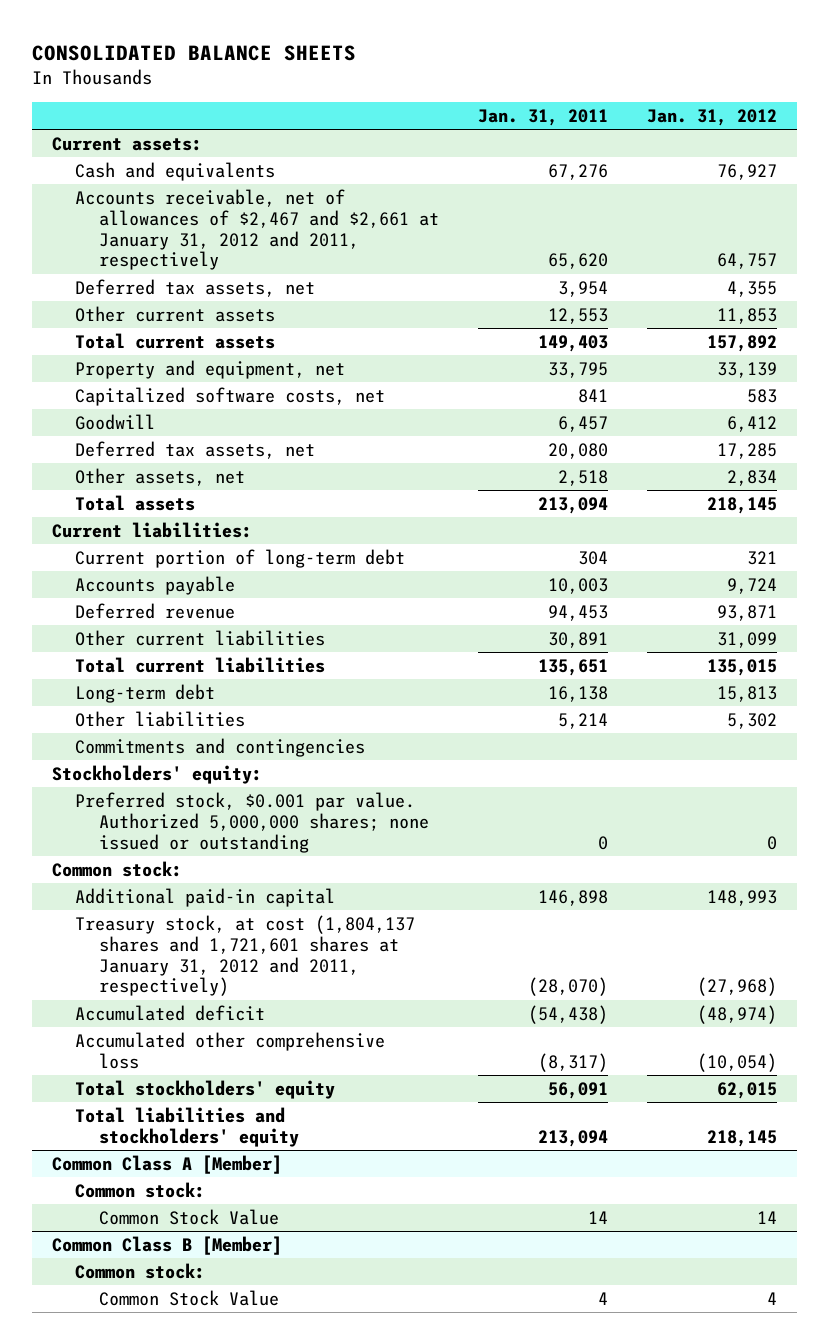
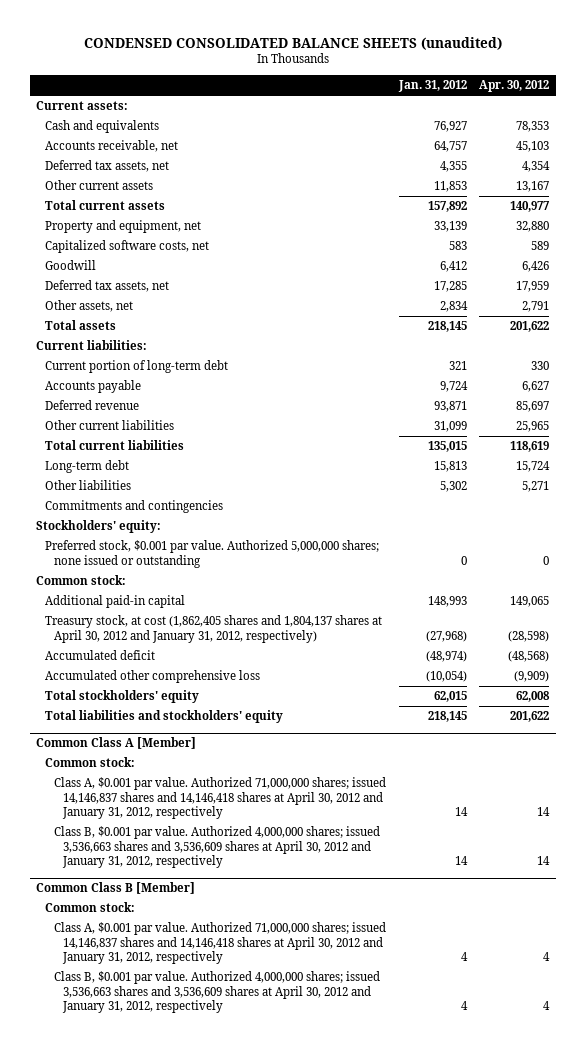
- CONSOLIDATED BALANCE SHEETS
+ CONDENSED CONSOLIDATED BALANCE SHEETS (unaudited)
- | Jan. 31, 2011 | Jan. 31, 2012
+ | Jan. 31, 2012 | Apr. 30, 2012
- Accounts receivable, net of allowances of $2,467 and $2,661 at January 31, 2012 and 2011, respectively | 65,620 | 64,757
+ Accounts receivable, net | 64,757 | 45,103
- Treasury stock, at cost (1,804,137 shares and 1,721,601 shares at January 31, 2012 and 2011, respectively) | (28,070) | (27,968)
+ Treasury stock, at cost (1,862,405 shares and 1,804,137 shares at April 30, 2012 and January 31, 2012, respectively) | (27,968) | (28,598)
@ Common Class A [Member]
- Common Stock Value | 14 | 14
+ Class A, $0.001 par value. Authorized 71,000,000 shares; issued 14,146,837 shares and 14,146,418 shares at April 30, 2012 and January 31, 2012, respectively | 14 | 14
+ Class B, $0.001 par value. Authorized 4,000,000 shares; issued 3,536,663 shares and 3,536,609 shares at April 30, 2012 and January 31, 2012, respectively | 14 | 14
@ Common Class B [Member]
- Common Stock Value | 4 | 4
+ Class A, $0.001 par value. Authorized 71,000,000 shares; issued 14,146,837 shares and 14,146,418 shares at April 30, 2012 and January 31, 2012, respectively | 4 | 4
+ Class B, $0.001 par value. Authorized 4,000,000 shares; issued 3,536,663 shares and 3,536,609 shares at April 30, 2012 and January 31, 2012, respectively | 4 | 4

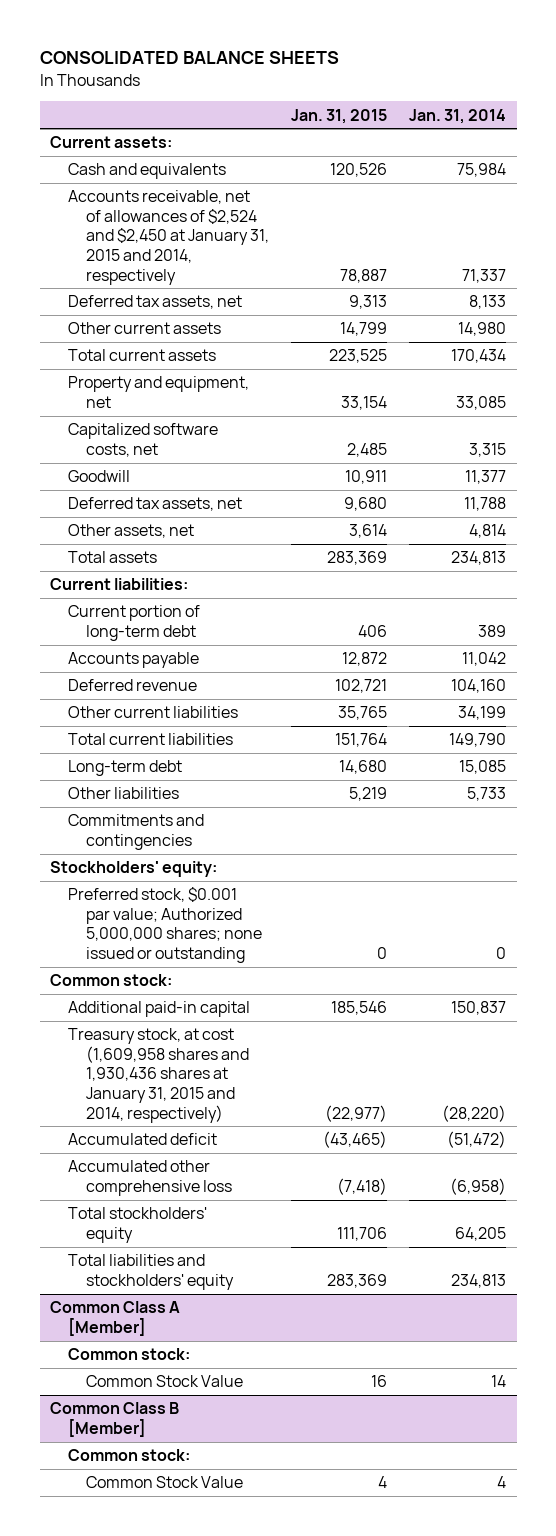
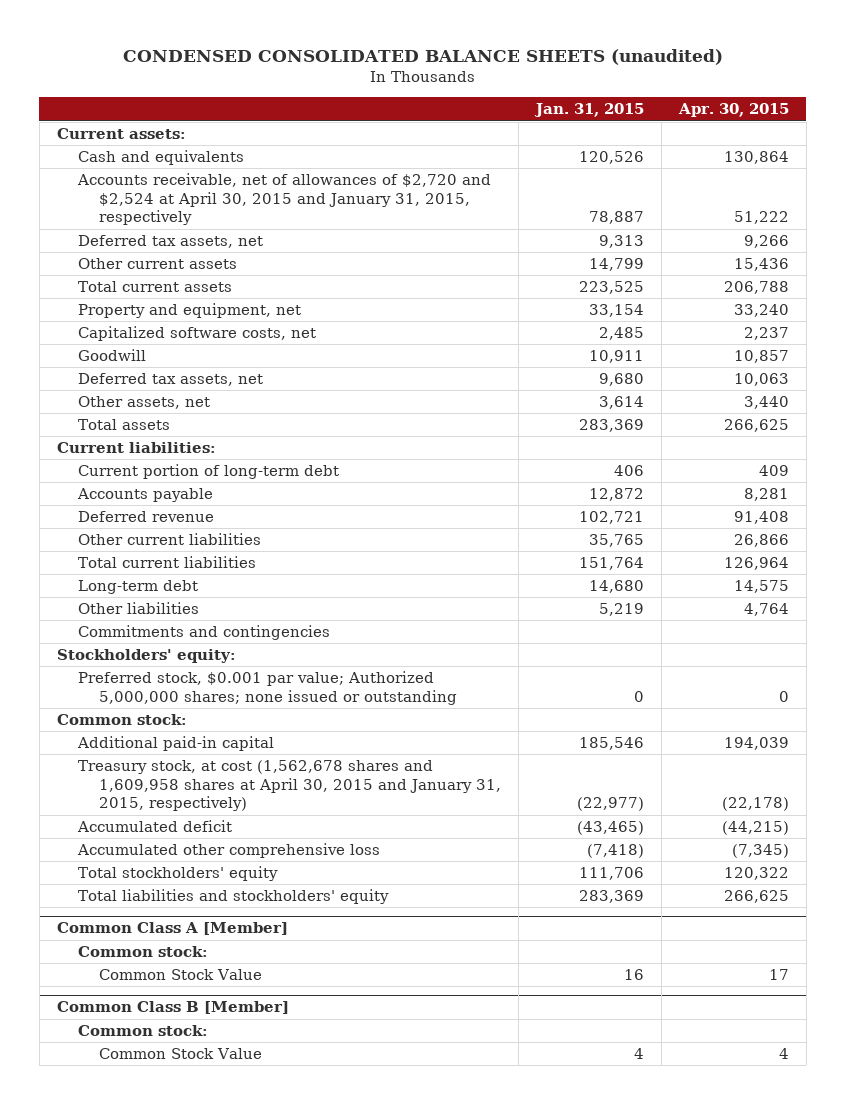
- CONSOLIDATED BALANCE SHEETS
+ CONDENSED CONSOLIDATED BALANCE SHEETS (unaudited)
- | Jan. 31, 2015 | Jan. 31, 2014
+ | Jan. 31, 2015 | Apr. 30, 2015
- Accounts receivable, net of allowances of $2,524 and $2,450 at January 31, 2015 and 2014, respectively | 78,887 | 71,337
+ Accounts receivable, net of allowances of $2,720 and $2,524 at April 30, 2015 and January 31, 2015, respectively | 78,887 | 51,222
- Treasury stock, at cost (1,609,958 shares and 1,930,436 shares at January 31, 2015 and 2014, respectively) | (22,977) | (28,220)
+ Treasury stock, at cost (1,562,678 shares and 1,609,958 shares at April 30, 2015 and January 31, 2015, respectively) | (22,977) | (22,178)

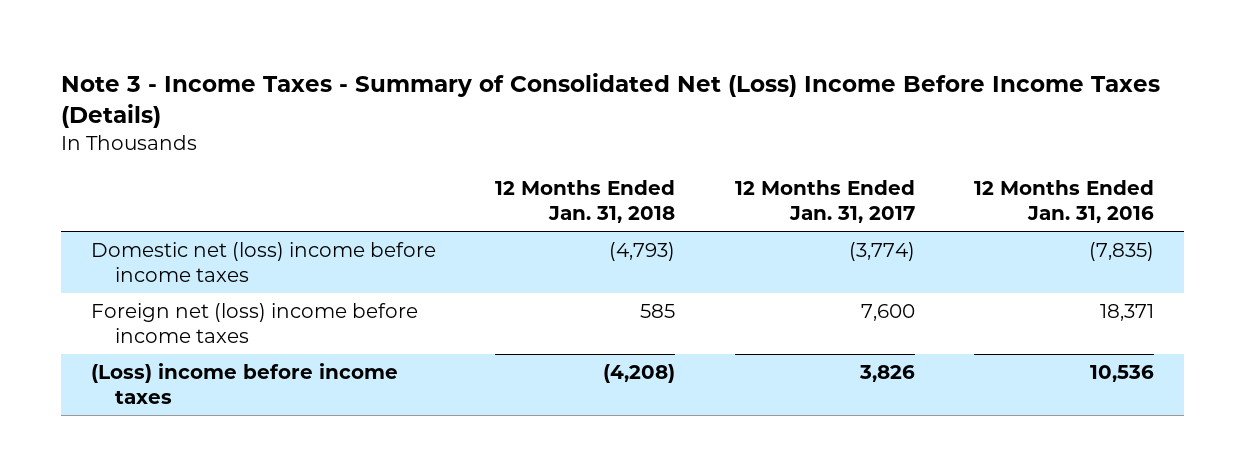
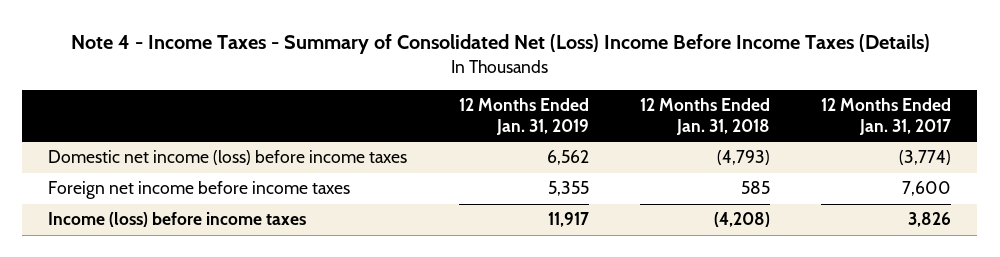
- Note 3 - Income Taxes - Summary of Consolidated Net (Loss) Income Before Income Taxes (Details)
+ Note 4 - Income Taxes - Summary of Consolidated Net (Loss) Income Before Income Taxes (Details)
- | 12 Months Ended Jan. 31, 2018 | 12 Months Ended Jan. 31, 2017 | 12 Months Ended Jan. 31, 2016
+ | 12 Months Ended Jan. 31, 2019 | 12 Months Ended Jan. 31, 2018 | 12 Months Ended Jan. 31, 2017
- Domestic net (loss) income before income taxes | (4,793) | (3,774) | (7,835)
- Foreign net (loss) income before income taxes | 585 | 7,600 | 18,371
- (Loss) income before income taxes | (4,208) | 3,826 | 10,536
+ Domestic net income (loss) before income taxes | 6,562 | (4,793) | (3,774)
+ Foreign net income before income taxes | 5,355 | 585 | 7,600
+ Income (loss) before income taxes | 11,917 | (4,208) | 3,826

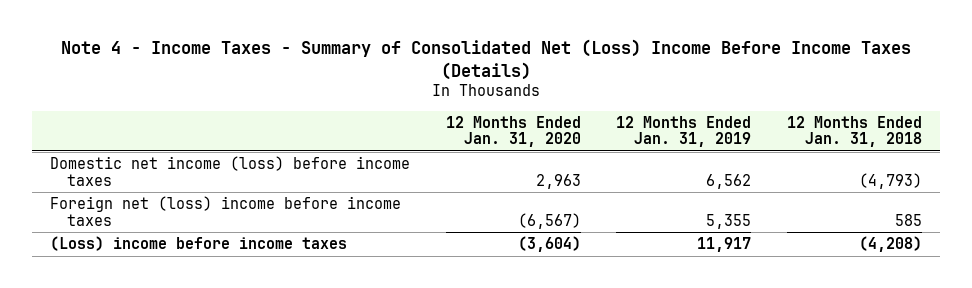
- | 12 Months Ended Jan. 31, 2019 | 12 Months Ended Jan. 31, 2018 | 12 Months Ended Jan. 31, 2017
+ | 12 Months Ended Jan. 31, 2020 | 12 Months Ended Jan. 31, 2019 | 12 Months Ended Jan. 31, 2018
- Foreign net income before income taxes | 5,355 | 585 | 7,600
- Income (loss) before income taxes | 11,917 | (4,208) | 3,826
+ Foreign net (loss) income before income taxes | (6,567) | 5,355 | 585
+ (Loss) income before income taxes | (3,604) | 11,917 | (4,208)

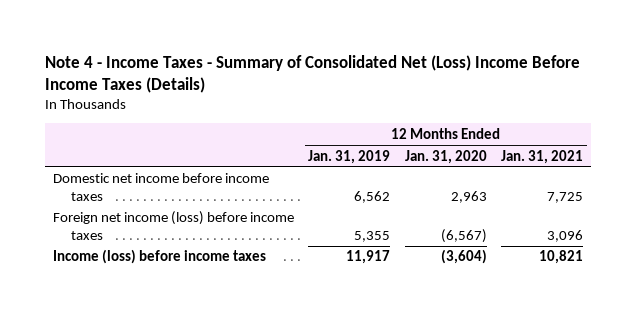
- | 12 Months Ended Jan. 31, 2020 | 12 Months Ended Jan. 31, 2019 | 12 Months Ended Jan. 31, 2018
+ | 12 Months Ended Jan. 31, 2019 | 12 Months Ended Jan. 31, 2020 | 12 Months Ended Jan. 31, 2021
- Domestic net income (loss) before income taxes | 2,963 | 6,562 | (4,793)
- Foreign net (loss) income before income taxes | (6,567) | 5,355 | 585
- (Loss) income before income taxes | (3,604) | 11,917 | (4,208)
+ Domestic net income before income taxes | 6,562 | 2,963 | 7,725
+ Foreign net income (loss) before income taxes | 5,355 | (6,567) | 3,096
+ Income (loss) before income taxes | 11,917 | (3,604) | 10,821

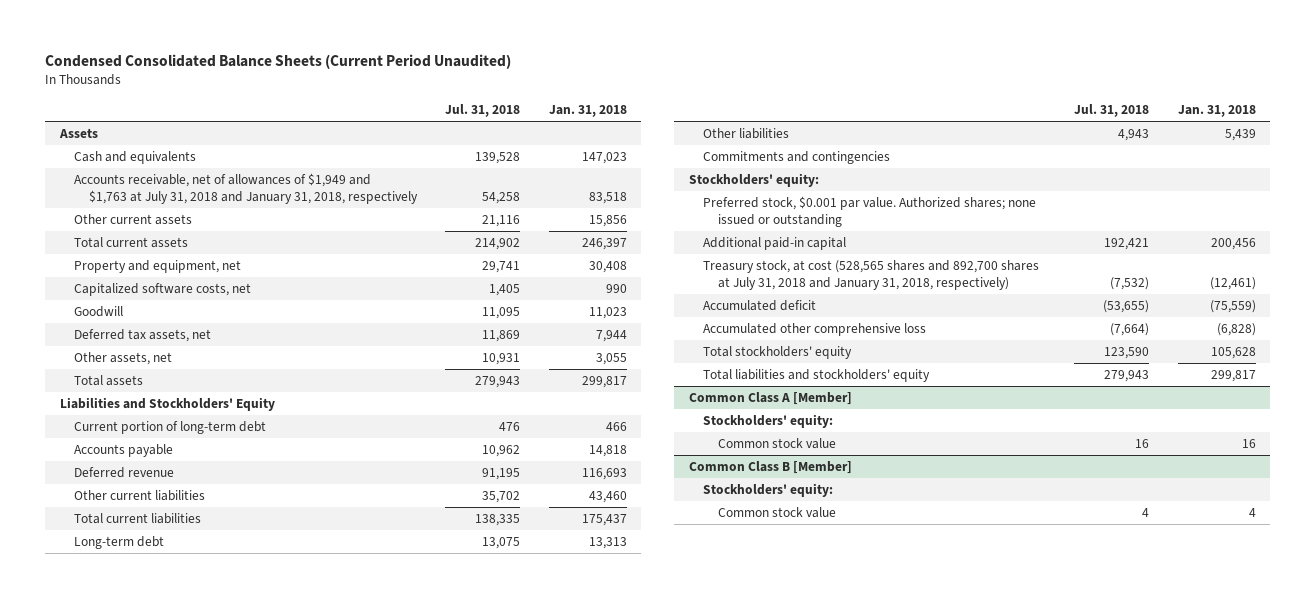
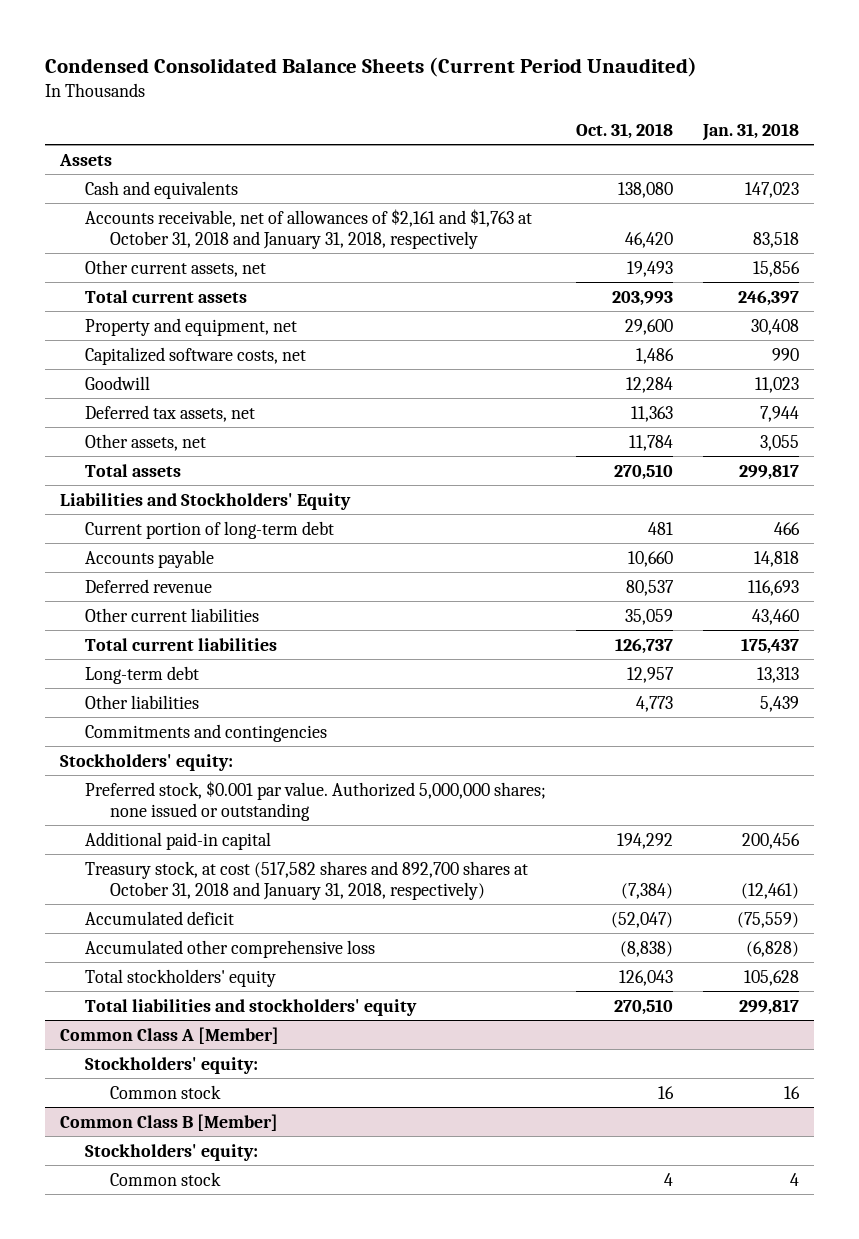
- | Jul. 31, 2018 | Jan. 31, 2018
+ | Oct. 31, 2018 | Jan. 31, 2018
- Accounts receivable, net of allowances of $1,949 and $1,763 at July 31, 2018 and January 31, 2018, respectively | 54,258 | 83,518
- Other current assets | 21,116 | 15,856
+ Accounts receivable, net of allowances of $2,161 and $1,763 at October 31, 2018 and January 31, 2018, respectively | 46,420 | 83,518
+ Other current assets, net | 19,493 | 15,856
- Preferred stock, $0.001 par value. Authorized shares; none issued or outstanding
+ Preferred stock, $0.001 par value. Authorized 5,000,000 shares; none issued or outstanding
- Treasury stock, at cost (528,565 shares and 892,700 shares at July 31, 2018 and January 31, 2018, respectively) | (7,532) | (12,461)
+ Treasury stock, at cost (517,582 shares and 892,700 shares at October 31, 2018 and January 31, 2018, respectively) | (7,384) | (12,461)
@ Common Class A [Member]
- Common stock value | 16 | 16
+ Common stock | 16 | 16
@ Common Class B [Member]
- Common stock value | 4 | 4
+ Common stock | 4 | 4

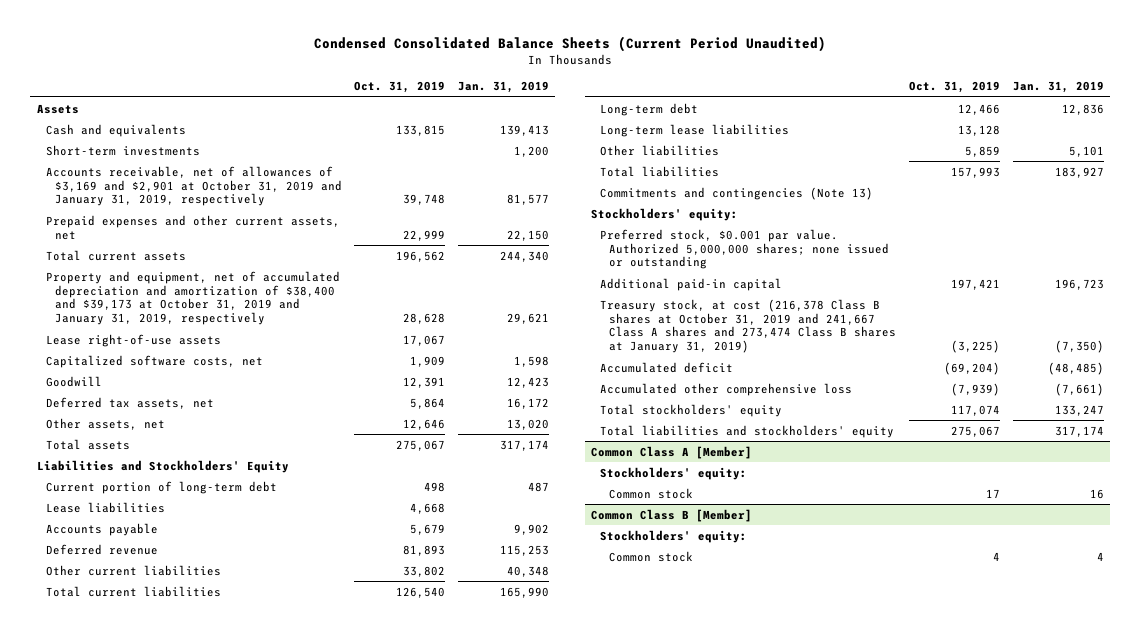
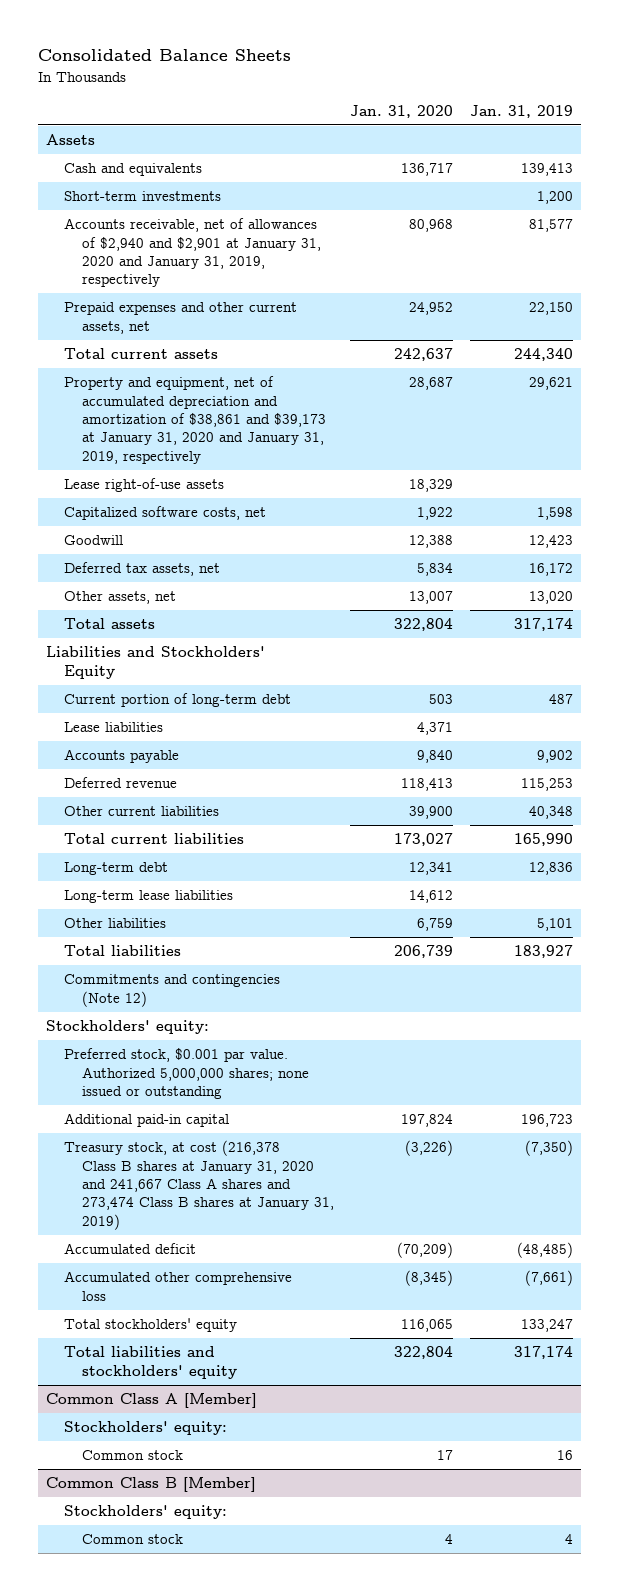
- Condensed Consolidated Balance Sheets (Current Period Unaudited)
+ Consolidated Balance Sheets
- | Oct. 31, 2019 | Jan. 31, 2019
+ | Jan. 31, 2020 | Jan. 31, 2019
- Accounts receivable, net of allowances of $3,169 and $2,901 at October 31, 2019 and January 31, 2019, respectively | 39,748 | 81,577
+ Accounts receivable, net of allowances of $2,940 and $2,901 at January 31, 2020 and January 31, 2019, respectively | 80,968 | 81,577
- Property and equipment, net of accumulated depreciation and amortization of $38,400 and $39,173 at October 31, 2019 and January 31, 2019, respectively | 28,628 | 29,621
+ Property and equipment, net of accumulated depreciation and amortization of $38,861 and $39,173 at January 31, 2020 and January 31, 2019, respectively | 28,687 | 29,621
- Commitments and contingencies (Note 13)
+ Commitments and contingencies (Note 12)
- Treasury stock, at cost (216,378 Class B shares at October 31, 2019 and 241,667 Class A shares and 273,474 Class B shares at January 31, 2019) | (3,225) | (7,350)
+ Treasury stock, at cost (216,378 Class B shares at January 31, 2020 and 241,667 Class A shares and 273,474 Class B shares at January 31, 2019) | (3,226) | (7,350)

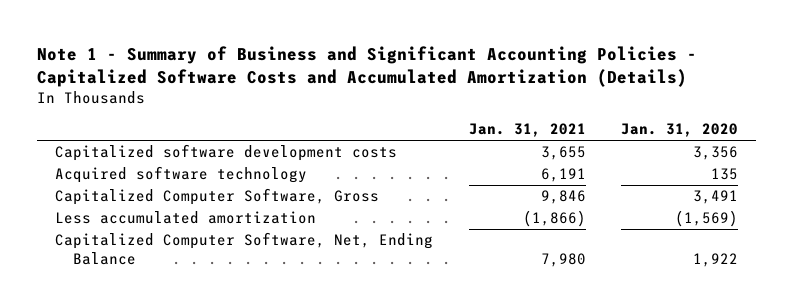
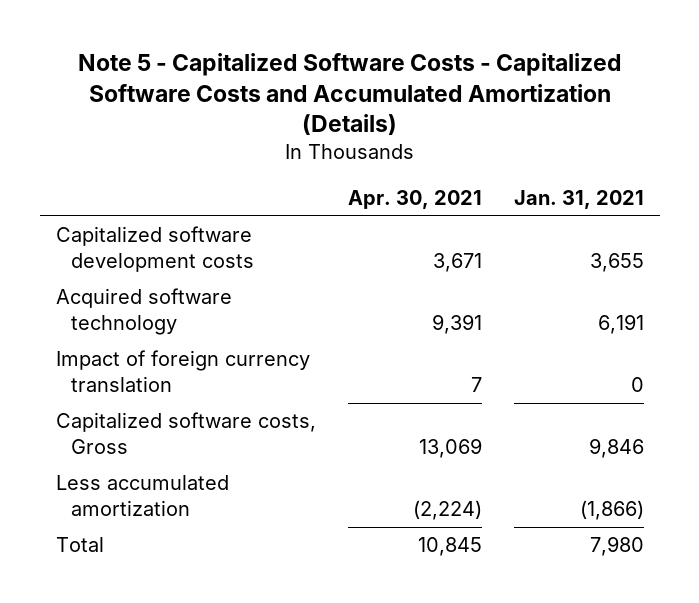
- Note 1 - Summary of Business and Significant Accounting Policies - Capitalized Software Costs and Accumulated Amortization (Details)
+ Note 5 - Capitalized Software Costs - Capitalized Software Costs and Accumulated Amortization (Details)
- | Jan. 31, 2021 | Jan. 31, 2020
+ | Apr. 30, 2021 | Jan. 31, 2021
- Capitalized Computer Software, Gross | 9,846 | 3,491
+ Impact of foreign currency translation | 7 | 0
+ Capitalized software costs, Gross | 13,069 | 9,846
- Capitalized Computer Software, Net, Ending Balance | 7,980 | 1,922
+ Total | 10,845 | 7,980

